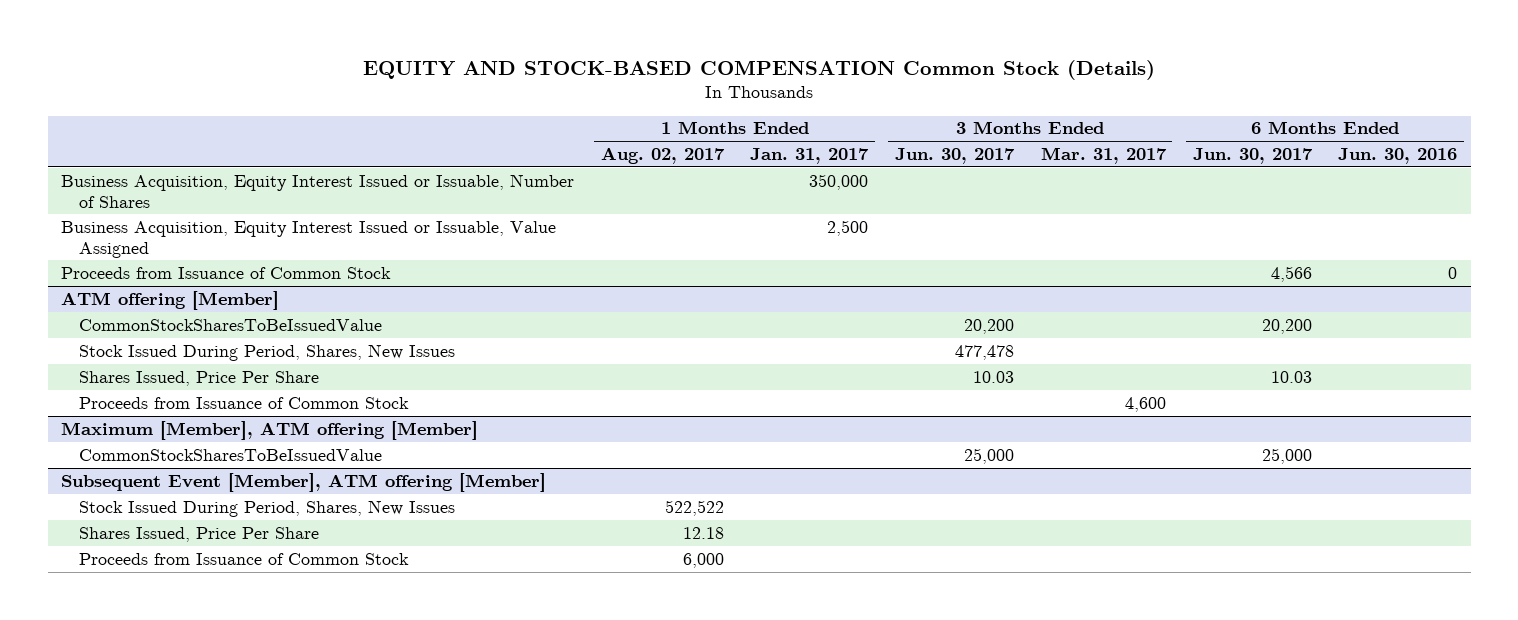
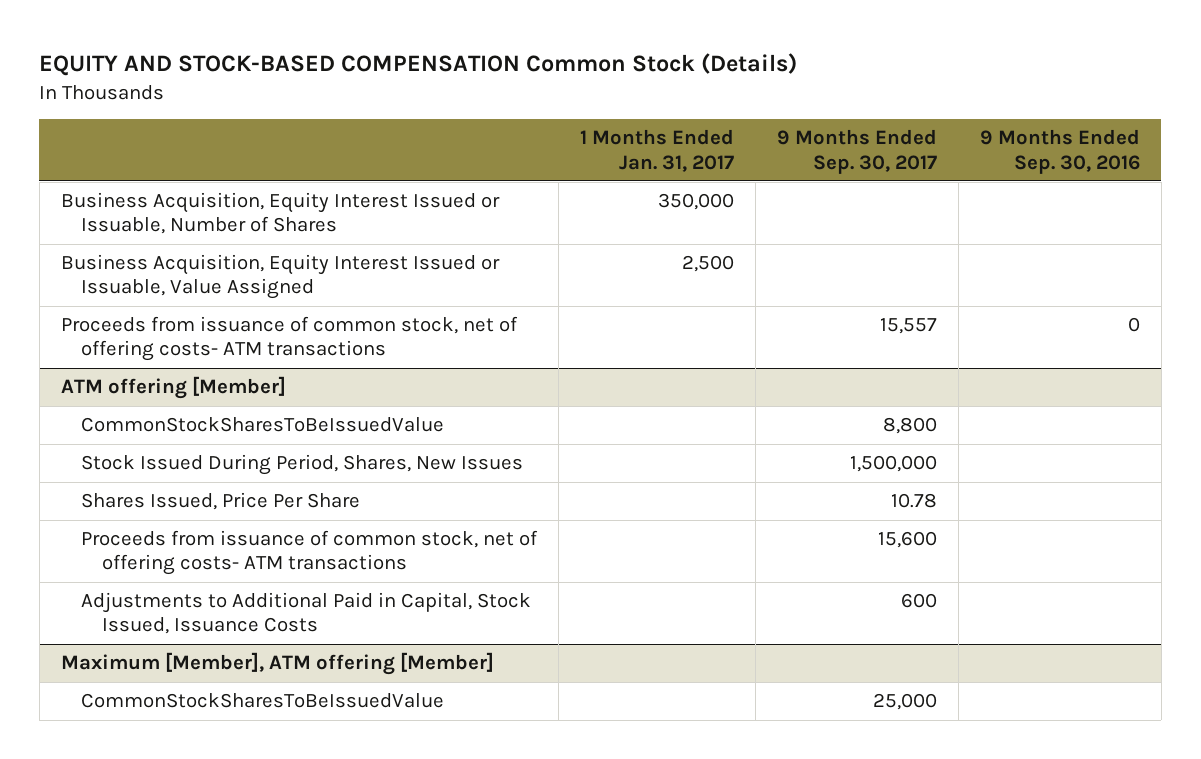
- | 1 Months Ended Aug. 02, 2017 | 1 Months Ended Jan. 31, 2017 | 3 Months Ended Jun. 30, 2017 | 3 Months Ended Mar. 31, 2017 | 6 Months Ended Jun. 30, 2017 | 6 Months Ended Jun. 30, 2016
+ | 1 Months Ended Jan. 31, 2017 | 9 Months Ended Sep. 30, 2017 | 9 Months Ended Sep. 30, 2016
- Proceeds from Issuance of Common Stock | | | | | 4,566 | 0
+ Proceeds from issuance of common stock, net of offering costs- ATM transactions | | 15,557 | 0
@ ATM offering [Member]
- Proceeds from Issuance of Common Stock | | | | 4,600 | |
+ Proceeds from issuance of common stock, net of offering costs- ATM transactions | | 15,600 |
+ Adjustments to Additional Paid in Capital, Stock Issued, Issuance Costs | | 600 |
- Subsequent Event [Member], ATM offering [Member]
- Stock Issued During Period, Shares, New Issues | 522,522 | | | | |
- Shares Issued, Price Per Share | 12.18 | | | | |
- Proceeds from Issuance of Common Stock | 6,000 | | | | |

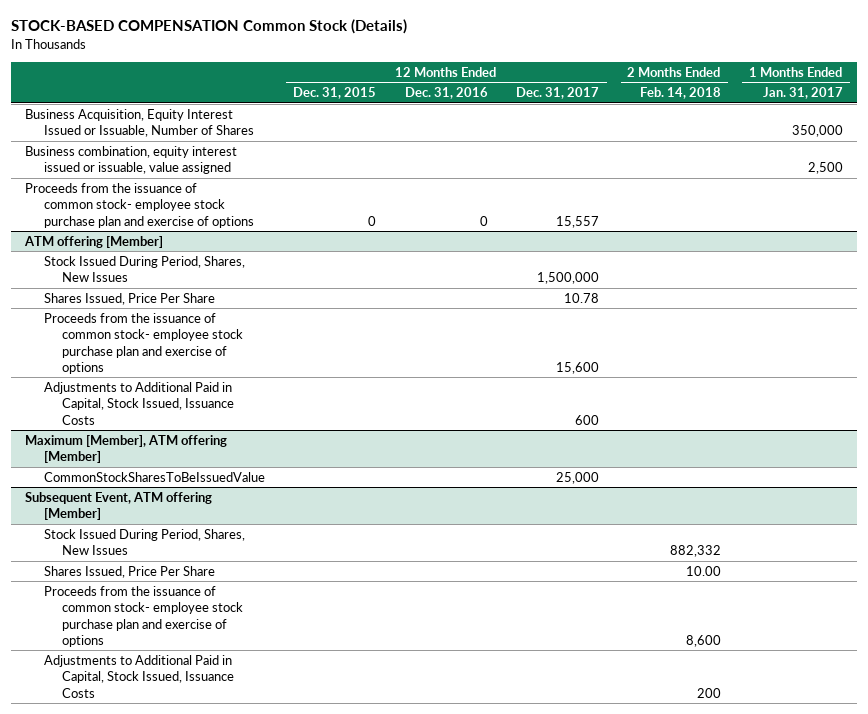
- EQUITY AND STOCK-BASED COMPENSATION Common Stock (Details)
+ STOCK-BASED COMPENSATION Common Stock (Details)
- | 1 Months Ended Jan. 31, 2017 | 9 Months Ended Sep. 30, 2017 | 9 Months Ended Sep. 30, 2016
+ | 12 Months Ended Dec. 31, 2015 | 12 Months Ended Dec. 31, 2016 | 12 Months Ended Dec. 31, 2017 | 2 Months Ended Feb. 14, 2018 | 1 Months Ended Jan. 31, 2017
- Business Acquisition, Equity Interest Issued or Issuable, Value Assigned | 2,500 | |
- Proceeds from issuance of common stock, net of offering costs- ATM transactions | | 15,557 | 0
+ Business combination, equity interest issued or issuable, value assigned | | | | | 2,500
+ Proceeds from the issuance of common stock- employee stock purchase plan and exercise of options | 0 | 0 | 15,557 | |
@ ATM offering [Member]
- CommonStockSharesToBeIssuedValue | | 8,800 |
- Proceeds from issuance of common stock, net of offering costs- ATM transactions | | 15,600 |
+ Proceeds from the issuance of common stock- employee stock purchase plan and exercise of options | | | 15,600 | |
+ Subsequent Event, ATM offering [Member]
+ Stock Issued During Period, Shares, New Issues | | | | 882,332 |
+ Shares Issued, Price Per Share | | | | 10.00 |
+ Proceeds from the issuance of common stock- employee stock purchase plan and exercise of options | | | | 8,600 |
+ Adjustments to Additional Paid in Capital, Stock Issued, Issuance Costs | | | | 200 |

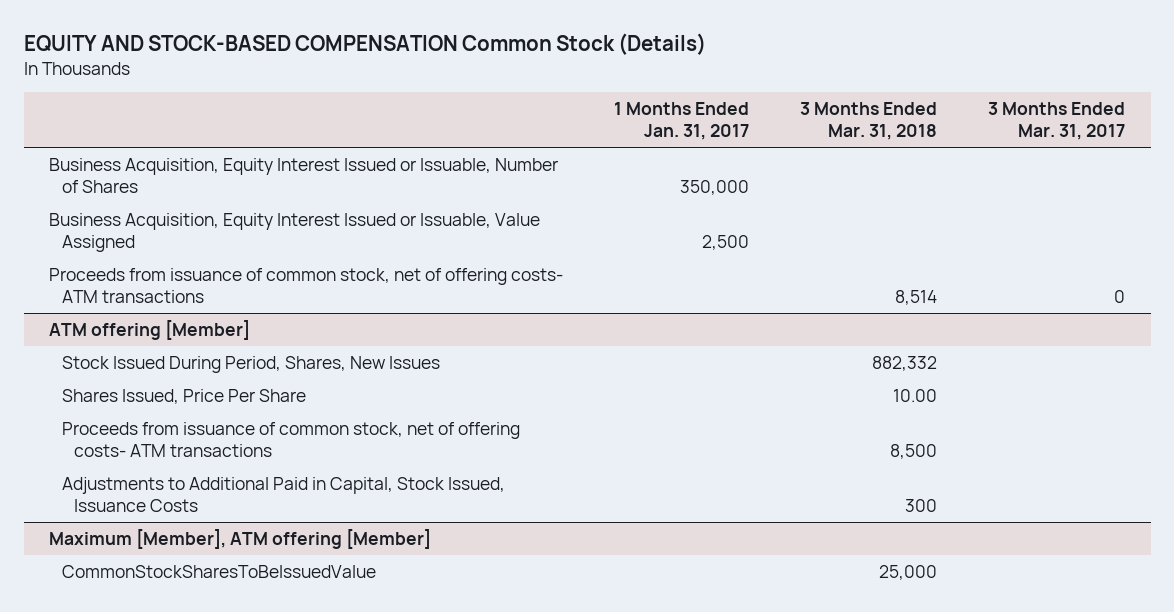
- STOCK-BASED COMPENSATION Common Stock (Details)
+ EQUITY AND STOCK-BASED COMPENSATION Common Stock (Details)
- | 12 Months Ended Dec. 31, 2015 | 12 Months Ended Dec. 31, 2016 | 12 Months Ended Dec. 31, 2017 | 2 Months Ended Feb. 14, 2018 | 1 Months Ended Jan. 31, 2017
+ | 1 Months Ended Jan. 31, 2017 | 3 Months Ended Mar. 31, 2018 | 3 Months Ended Mar. 31, 2017
- Business combination, equity interest issued or issuable, value assigned | | | | | 2,500
- Proceeds from the issuance of common stock- employee stock purchase plan and exercise of options | 0 | 0 | 15,557 | |
+ Business Acquisition, Equity Interest Issued or Issuable, Value Assigned | 2,500 | |
+ Proceeds from issuance of common stock, net of offering costs- ATM transactions | | 8,514 | 0
@ ATM offering [Member]
- Proceeds from the issuance of common stock- employee stock purchase plan and exercise of options | | | 15,600 | |
+ Proceeds from issuance of common stock, net of offering costs- ATM transactions | | 8,500 |
- Subsequent Event, ATM offering [Member]
- Stock Issued During Period, Shares, New Issues | | | | 882,332 |
- Shares Issued, Price Per Share | | | | 10.00 |
- Proceeds from the issuance of common stock- employee stock purchase plan and exercise of options | | | | 8,600 |
- Adjustments to Additional Paid in Capital, Stock Issued, Issuance Costs | | | | 200 |

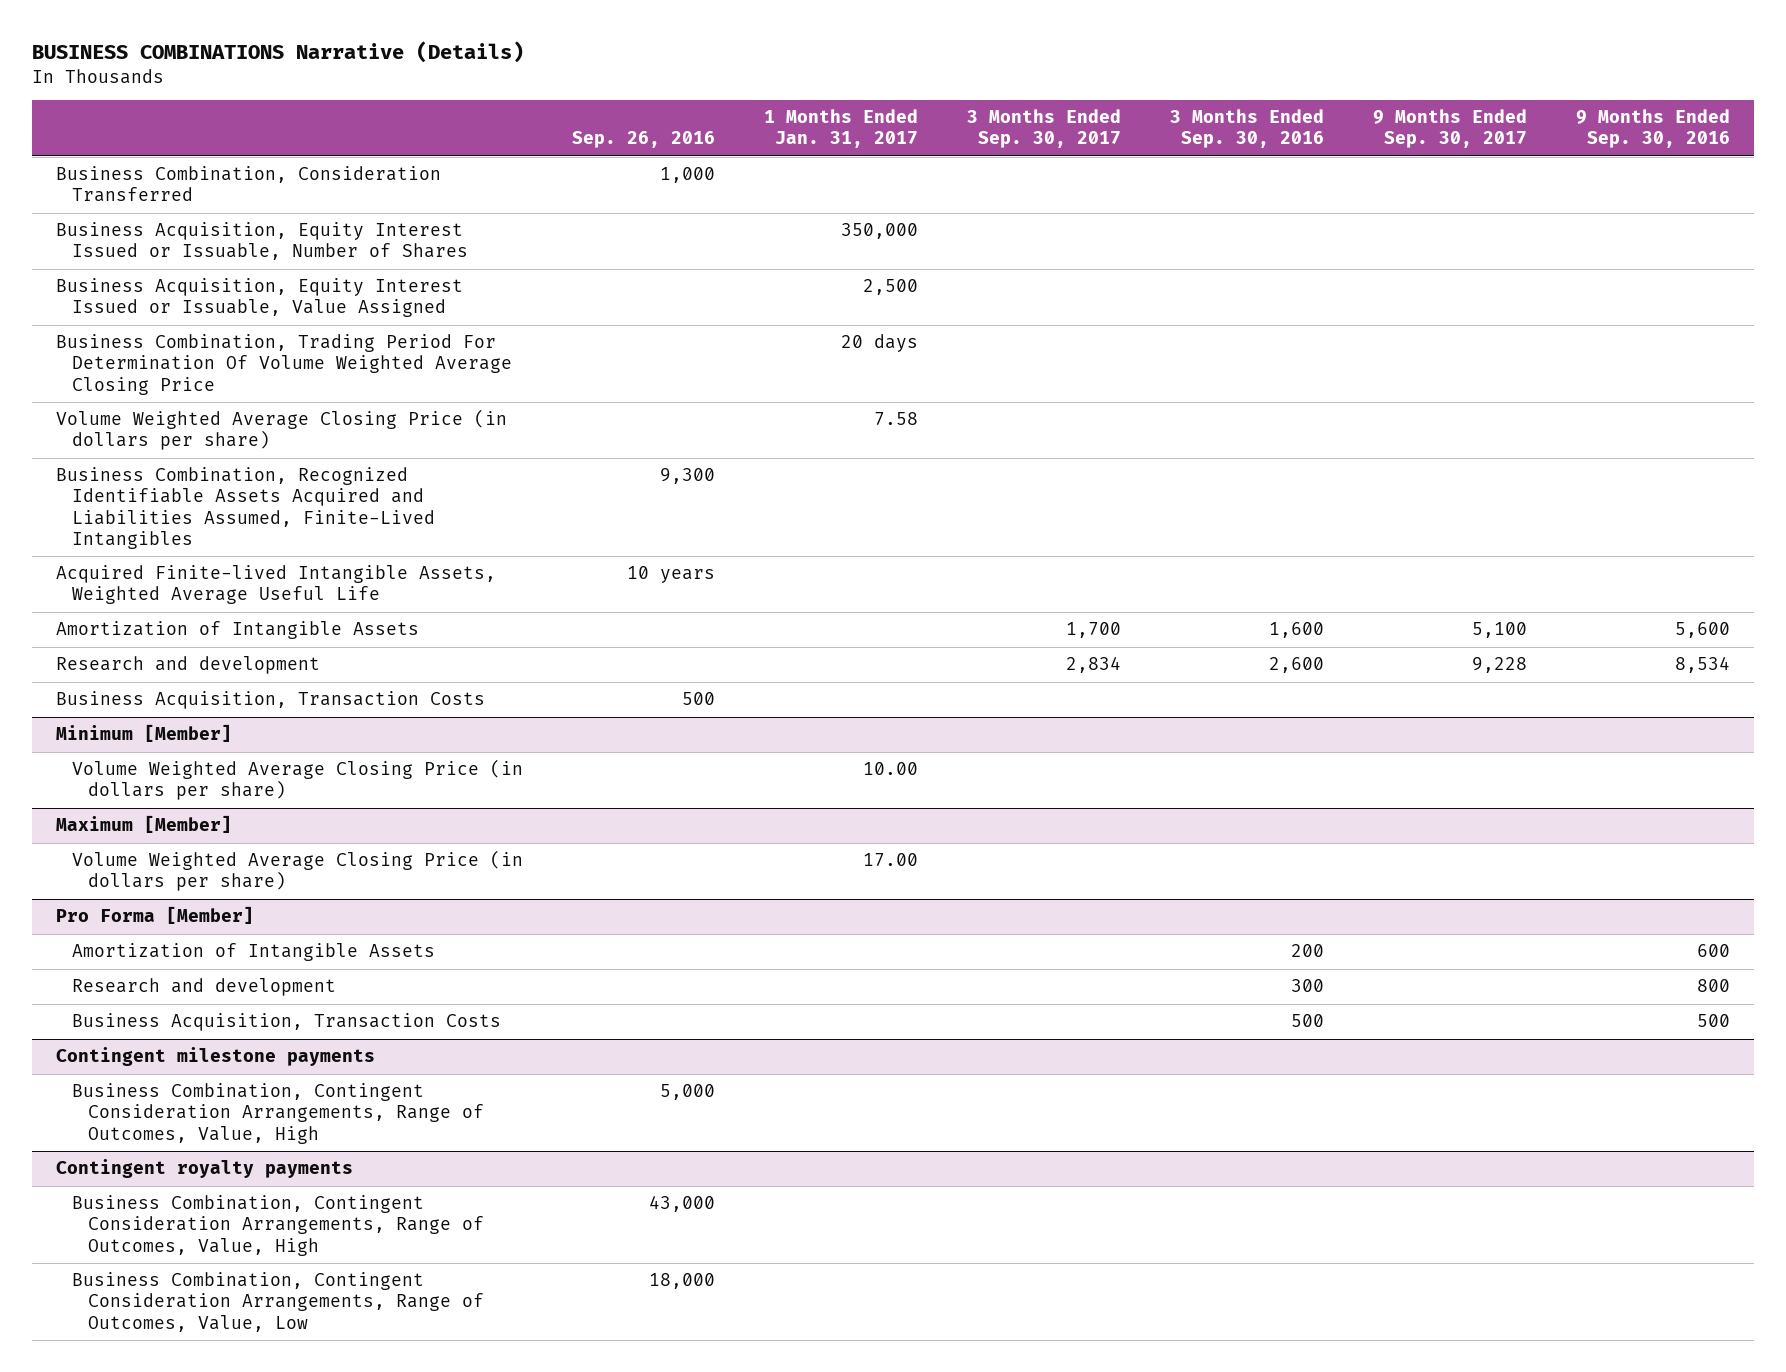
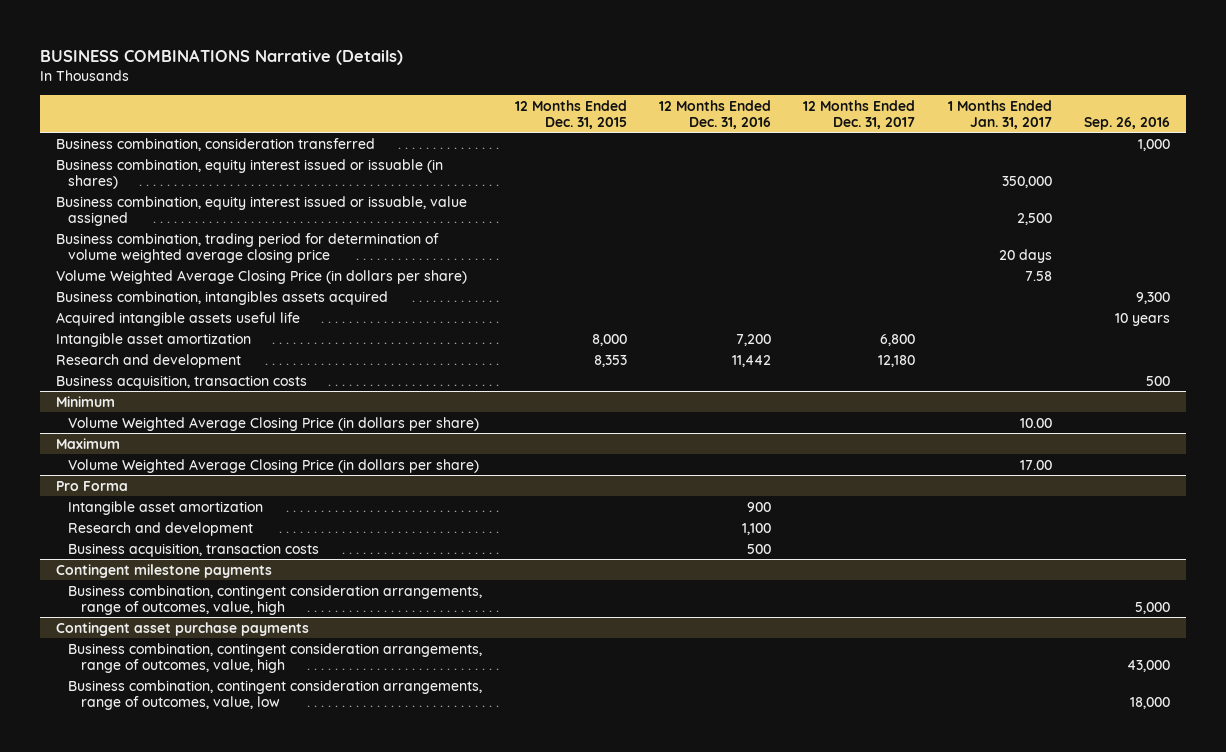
- | Sep. 26, 2016 | 1 Months Ended Jan. 31, 2017 | 3 Months Ended Sep. 30, 2017 | 3 Months Ended Sep. 30, 2016 | 9 Months Ended Sep. 30, 2017 | 9 Months Ended Sep. 30, 2016
+ | 12 Months Ended Dec. 31, 2015 | 12 Months Ended Dec. 31, 2016 | 12 Months Ended Dec. 31, 2017 | 1 Months Ended Jan. 31, 2017 | Sep. 26, 2016
- Business Combination, Consideration Transferred | 1,000 | | | | |
- Business Acquisition, Equity Interest Issued or Issuable, Number of Shares | | 350,000 | | | |
- Business Acquisition, Equity Interest Issued or Issuable, Value Assigned | | 2,500 | | | |
- Business Combination, Trading Period For Determination Of Volume Weighted Average Closing Price | | 20 days | | | |
+ Business combination, consideration transferred | | | | | 1,000
+ Business combination, equity interest issued or issuable (in shares) | | | | 350,000 |
+ Business combination, equity interest issued or issuable, value assigned | | | | 2,500 |
+ Business combination, trading period for determination of volume weighted average closing price | | | | 20 days |
- Business Combination, Recognized Identifiable Assets Acquired and Liabilities Assumed, Finite-Lived Intangibles | 9,300 | | | | |
- Acquired Finite-lived Intangible Assets, Weighted Average Useful Life | 10 years | | | | |
- Amortization of Intangible Assets | | | 1,700 | 1,600 | 5,100 | 5,600
+ Business combination, intangibles assets acquired | | | | | 9,300
+ Acquired intangible assets useful life | | | | | 10 years
+ Intangible asset amortization | 8,000 | 7,200 | 6,800 | |
- Business Acquisition, Transaction Costs | 500 | | | | |
- Minimum [Member]
+ Business acquisition, transaction costs | | | | | 500
+ Minimum
- Maximum [Member]
+ Maximum
- Pro Forma [Member]
- Amortization of Intangible Assets | | | | 200 | | 600
+ Pro Forma
+ Intangible asset amortization | | 900 | | |
- Business Acquisition, Transaction Costs | | | | 500 | | 500
+ Business acquisition, transaction costs | | 500 | | |
@ Contingent milestone payments
- Business Combination, Contingent Consideration Arrangements, Range of Outcomes, Value, High | 5,000 | | | | |
- Contingent royalty payments
- Business Combination, Contingent Consideration Arrangements, Range of Outcomes, Value, High | 43,000 | | | | |
- Business Combination, Contingent Consideration Arrangements, Range of Outcomes, Value, Low | 18,000 | | | | |
@ Contingent milestone payments
+ Business combination, contingent consideration arrangements, range of outcomes, value, high | | | | | 5,000
+ Contingent asset purchase payments
+ Business combination, contingent consideration arrangements, range of outcomes, value, high | | | | | 43,000
+ Business combination, contingent consideration arrangements, range of outcomes, value, low | | | | | 18,000

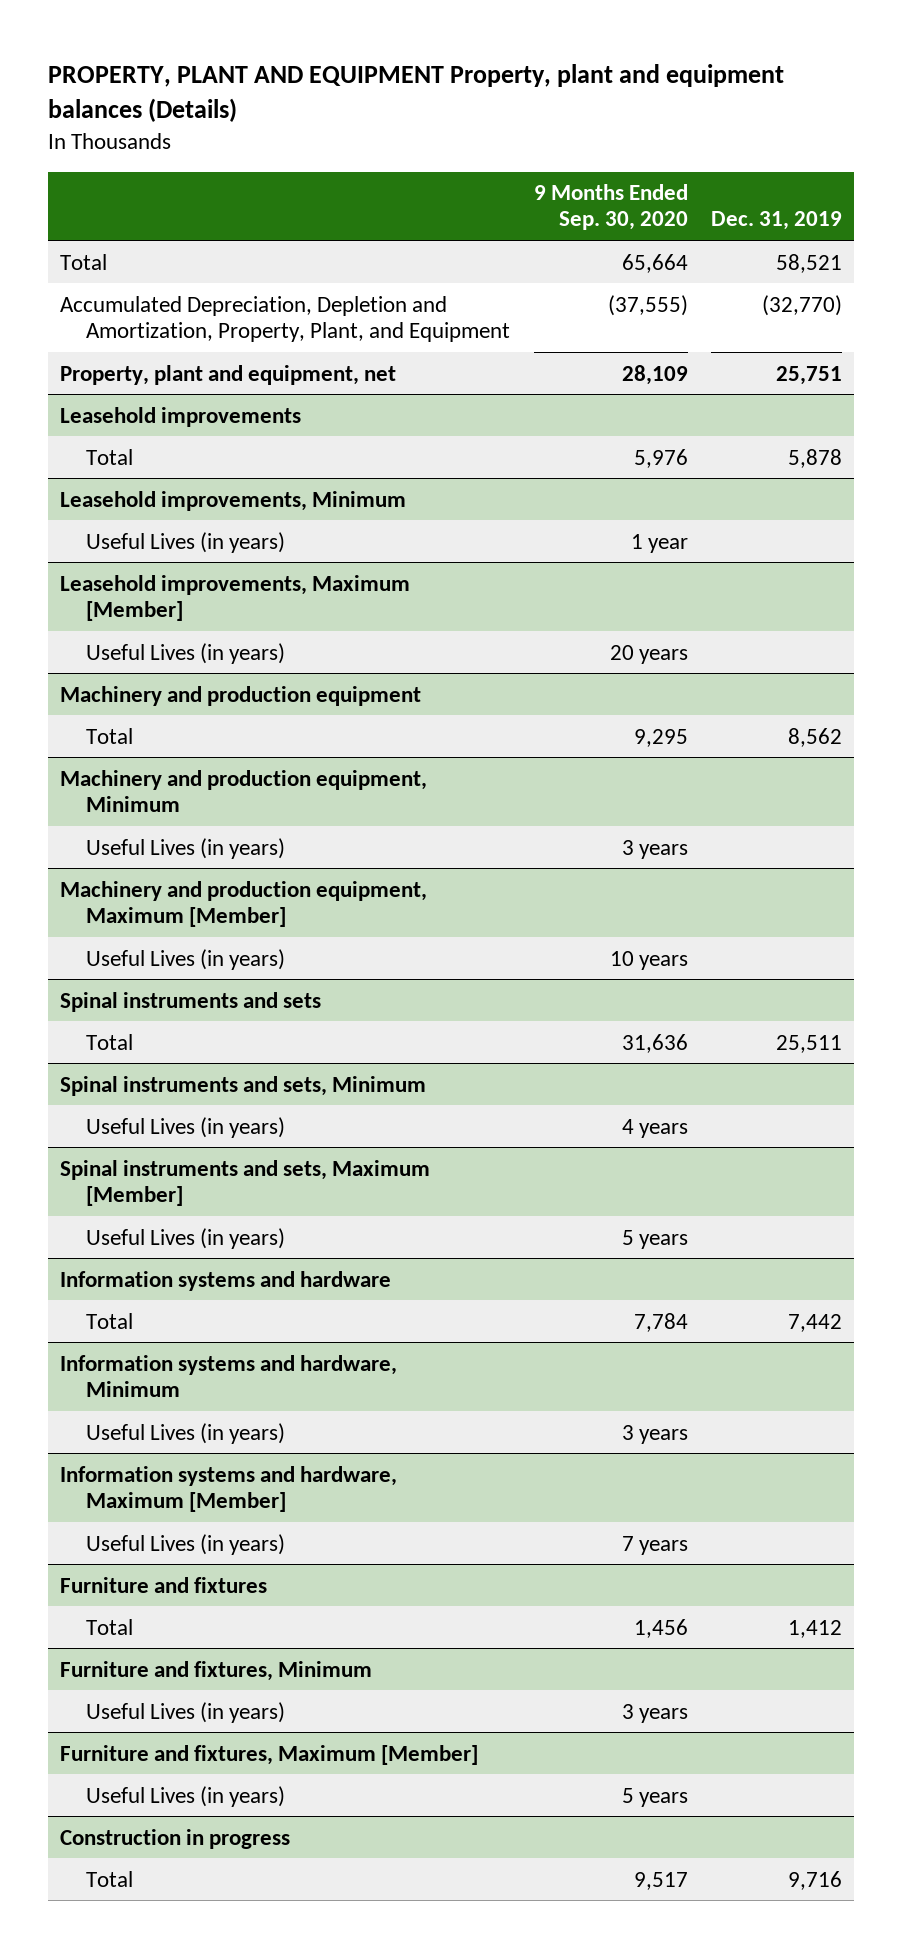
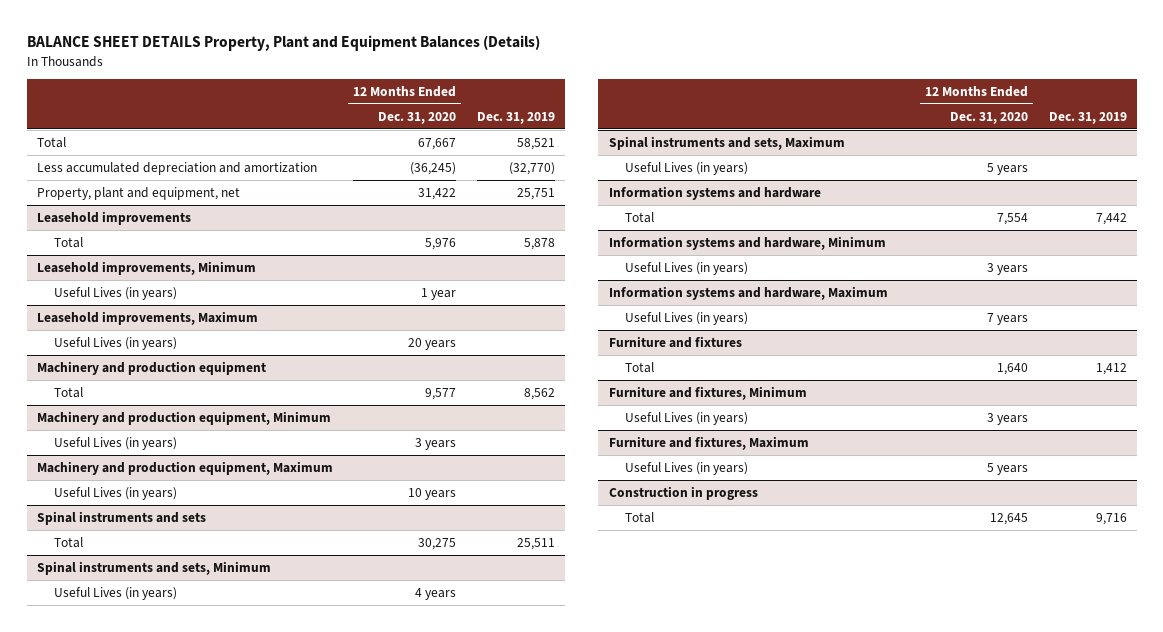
- PROPERTY, PLANT AND EQUIPMENT Property, plant and equipment balances (Details)
+ BALANCE SHEET DETAILS Property, Plant and Equipment Balances (Details)
- | 9 Months Ended Sep. 30, 2020 | Dec. 31, 2019
+ | 12 Months Ended Dec. 31, 2020 | Dec. 31, 2019
- Accumulated Depreciation, Depletion and Amortization, Property, Plant, and Equipment | (37,555) | (32,770)
+ Less accumulated depreciation and amortization | (36,245) | (32,770)
- Leasehold improvements, Maximum [Member]
+ Leasehold improvements, Maximum
- Machinery and production equipment, Maximum [Member]
+ Machinery and production equipment, Maximum
- Spinal instruments and sets, Maximum [Member]
+ Spinal instruments and sets, Maximum
- Information systems and hardware, Maximum [Member]
+ Information systems and hardware, Maximum
- Furniture and fixtures, Maximum [Member]
+ Furniture and fixtures, Maximum

